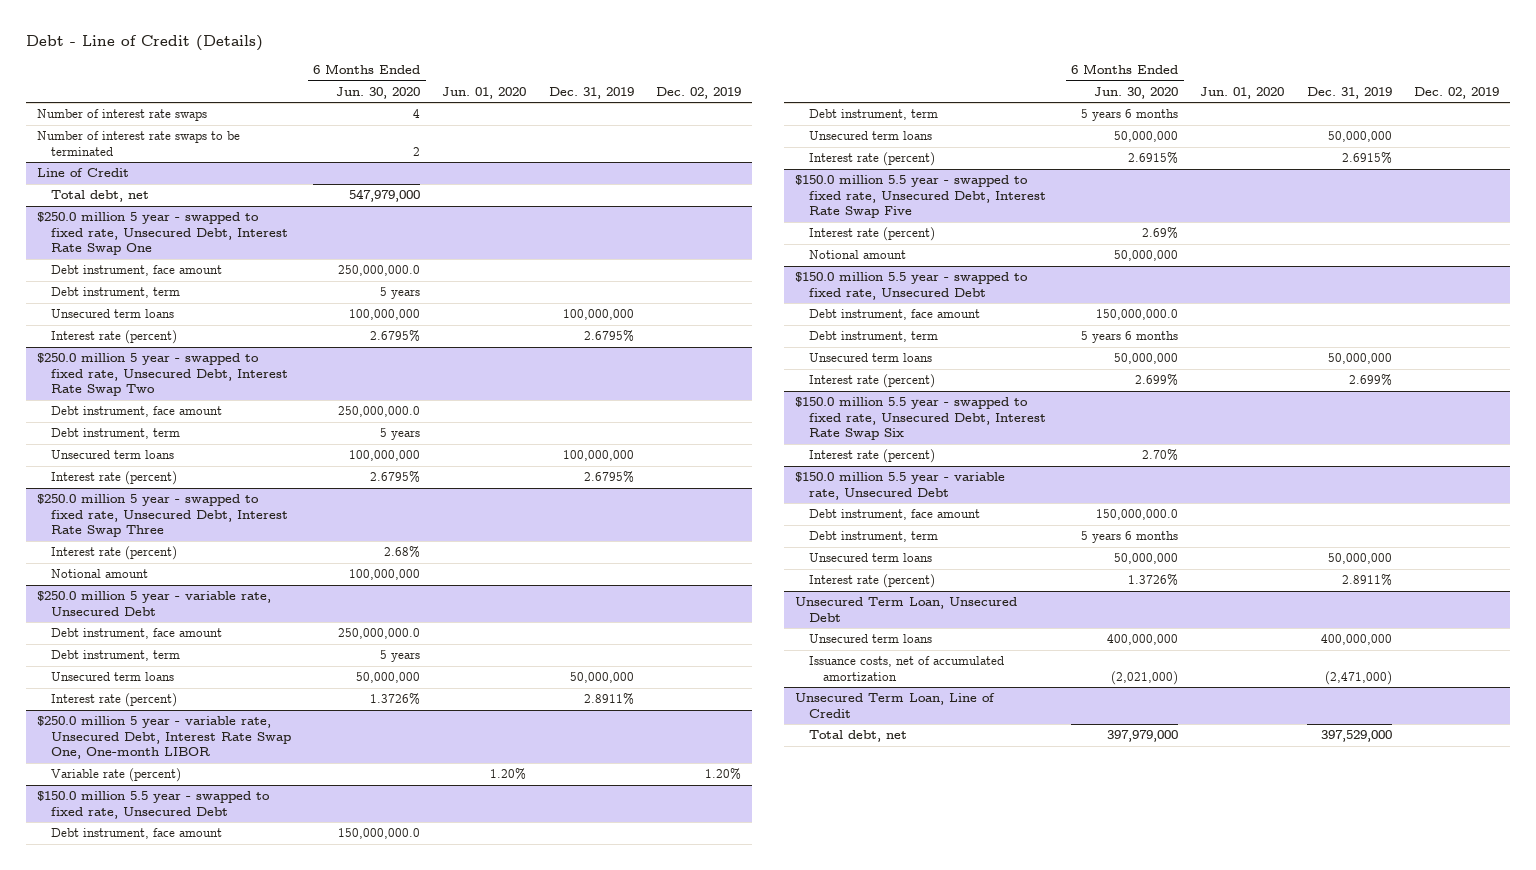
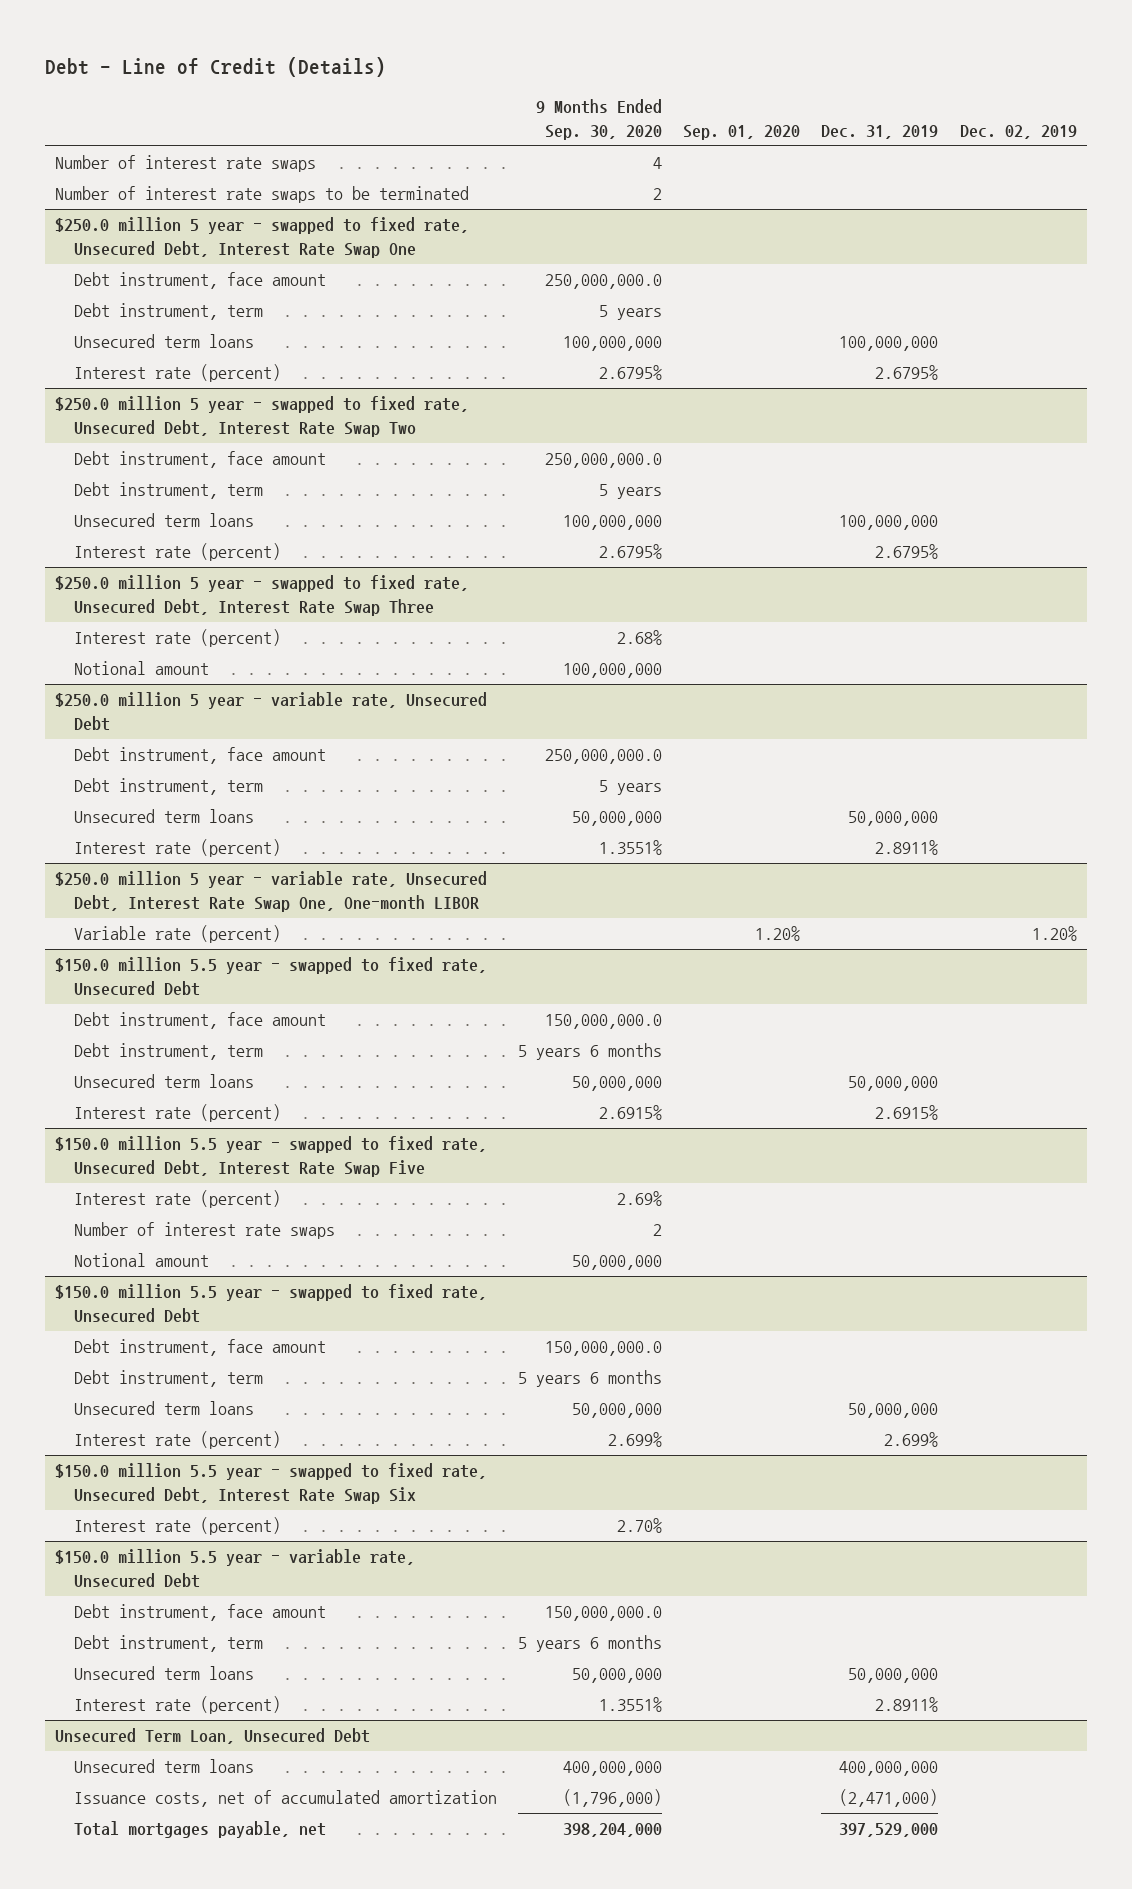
- | 6 Months Ended Jun. 30, 2020 | Jun. 01, 2020 | Dec. 31, 2019 | Dec. 02, 2019
+ | 9 Months Ended Sep. 30, 2020 | Sep. 01, 2020 | Dec. 31, 2019 | Dec. 02, 2019
- Line of Credit
- Total debt, net | 547,979,000 | | |
@ $150.0 million 5.5 year - swapped to fixed rate, Unsecured Debt, Interest Rate Swap Five
+ Number of interest rate swaps | 2 | | |
- Unsecured Term Loan, Line of Credit
- Total debt, net | 397,979,000 | | 397,529,000 |
@ Unsecured Term Loan, Unsecured Debt
+ Total mortgages payable, net | 398,204,000 | | 397,529,000 |

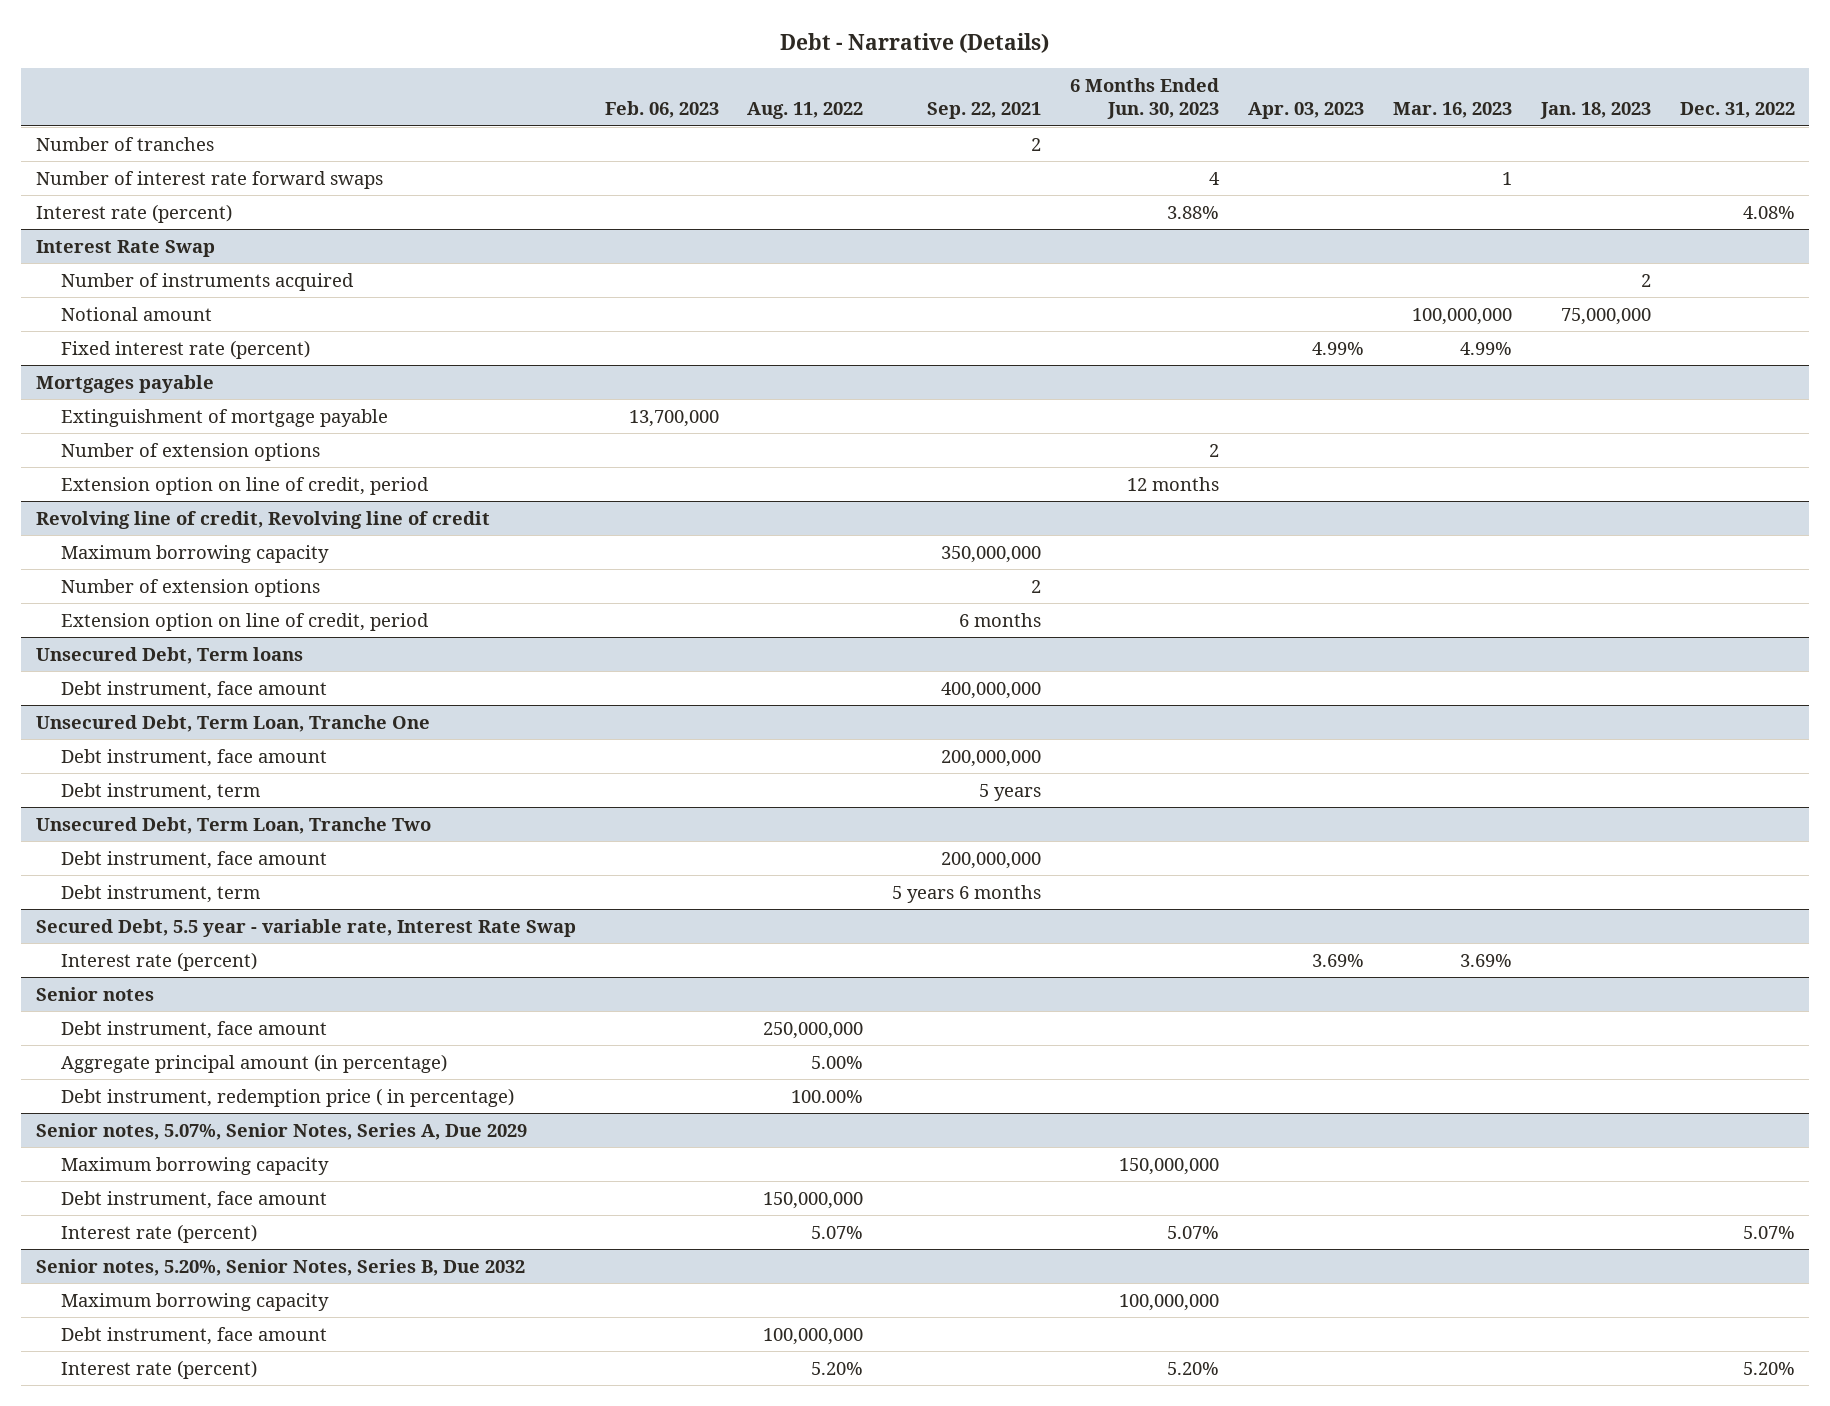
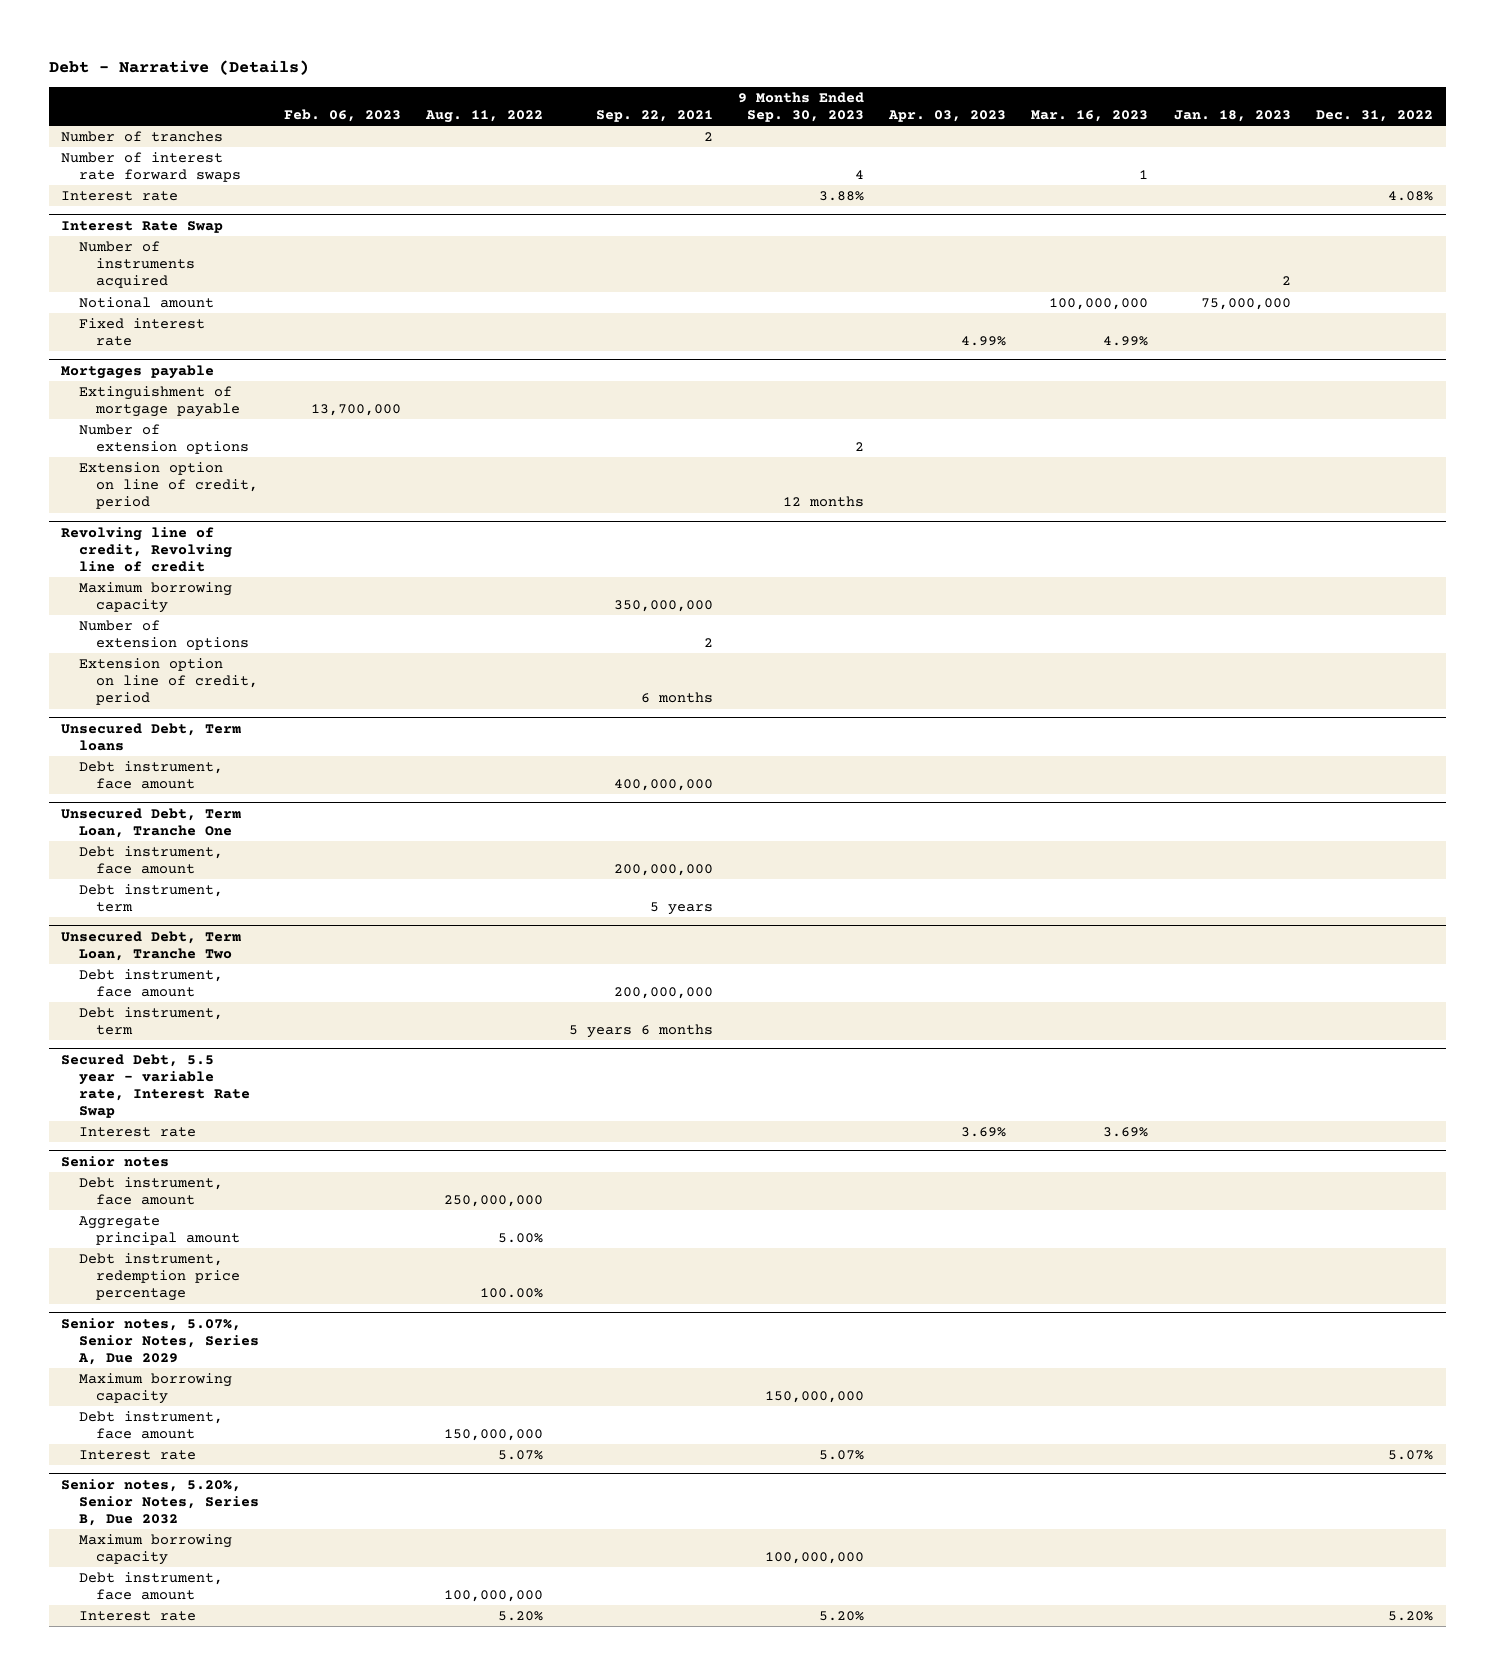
- | Feb. 06, 2023 | Aug. 11, 2022 | Sep. 22, 2021 | 6 Months Ended Jun. 30, 2023 | Apr. 03, 2023 | Mar. 16, 2023 | Jan. 18, 2023 | Dec. 31, 2022
+ | Feb. 06, 2023 | Aug. 11, 2022 | Sep. 22, 2021 | 9 Months Ended Sep. 30, 2023 | Apr. 03, 2023 | Mar. 16, 2023 | Jan. 18, 2023 | Dec. 31, 2022
- Interest rate (percent) | | | | 3.88% | | | | 4.08%
+ Interest rate | | | | 3.88% | | | | 4.08%
@ Interest Rate Swap
- Fixed interest rate (percent) | | | | | 4.99% | 4.99% | |
+ Fixed interest rate | | | | | 4.99% | 4.99% | |
@ Secured Debt, 5.5 year - variable rate, Interest Rate Swap
- Interest rate (percent) | | | | | 3.69% | 3.69% | |
+ Interest rate | | | | | 3.69% | 3.69% | |
@ Senior notes
- Aggregate principal amount (in percentage) | | 5.00% | | | | | |
- Debt instrument, redemption price ( in percentage) | | 100.00% | | | | | |
+ Aggregate principal amount | | 5.00% | | | | | |
+ Debt instrument, redemption price percentage | | 100.00% | | | | | |
@ Senior notes, 5.07%, Senior Notes, Series A, Due 2029
- Interest rate (percent) | | 5.07% | | 5.07% | | | | 5.07%
+ Interest rate | | 5.07% | | 5.07% | | | | 5.07%
@ Senior notes, 5.20%, Senior Notes, Series B, Due 2032
- Interest rate (percent) | | 5.20% | | 5.20% | | | | 5.20%
+ Interest rate | | 5.20% | | 5.20% | | | | 5.20%

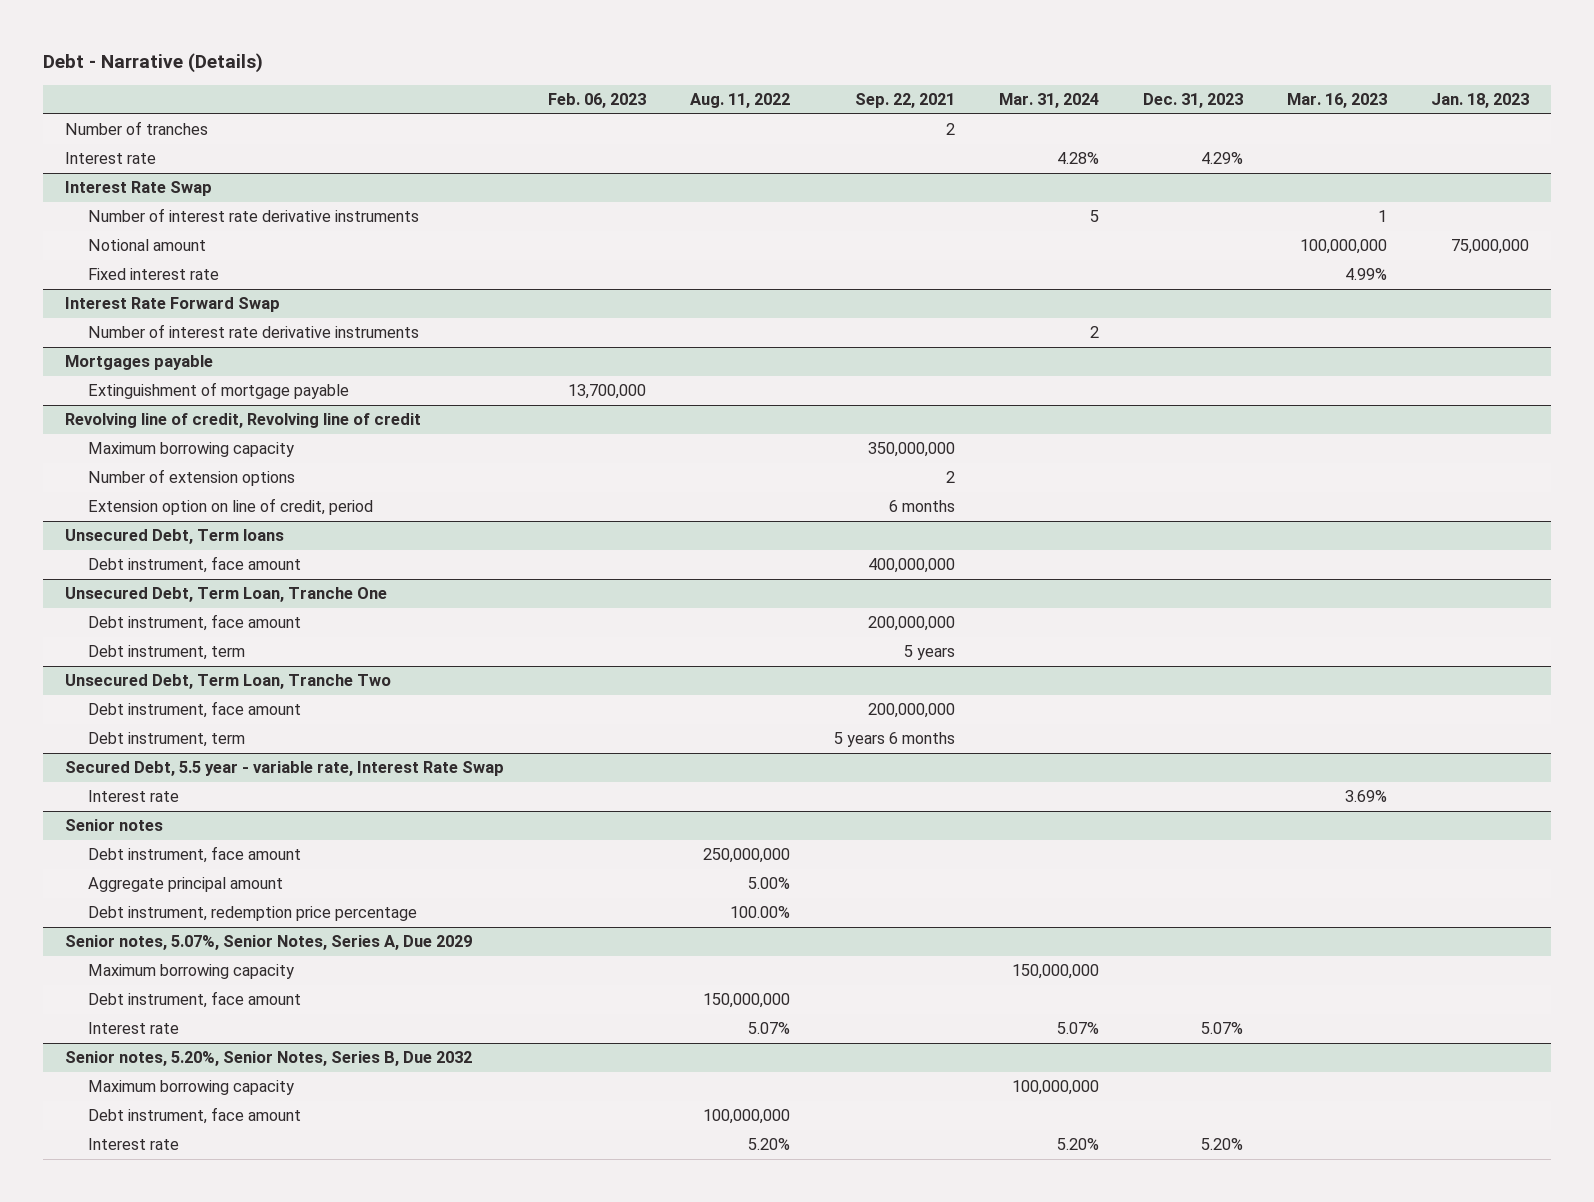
- | Feb. 06, 2023 | Aug. 11, 2022 | Sep. 22, 2021 | 9 Months Ended Sep. 30, 2023 | Apr. 03, 2023 | Mar. 16, 2023 | Jan. 18, 2023 | Dec. 31, 2022
+ | Feb. 06, 2023 | Aug. 11, 2022 | Sep. 22, 2021 | Mar. 31, 2024 | Dec. 31, 2023 | Mar. 16, 2023 | Jan. 18, 2023
- Number of interest rate forward swaps | | | | 4 | | 1 | |
@ Interest Rate Swap
- Number of instruments acquired | | | | | | | 2 |
+ Number of interest rate derivative instruments | | | | 5 | | 1 |
+ Interest Rate Forward Swap
+ Number of interest rate derivative instruments | | | | 2 | | |
@ Mortgages payable
- Number of extension options | | | | 2 | | | |
- Extension option on line of credit, period | | | | 12 months | | | |

